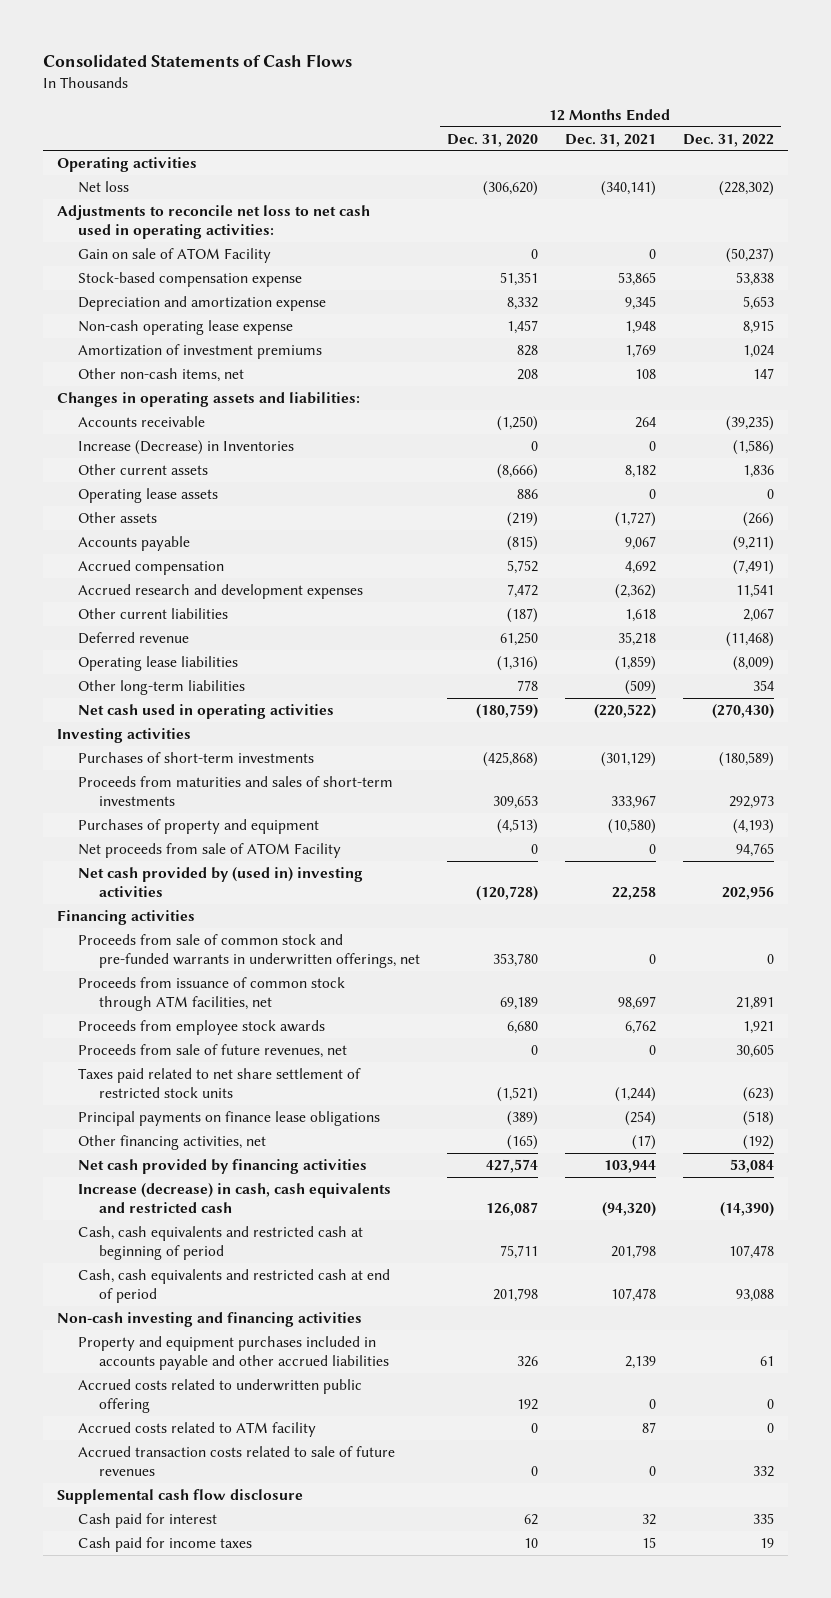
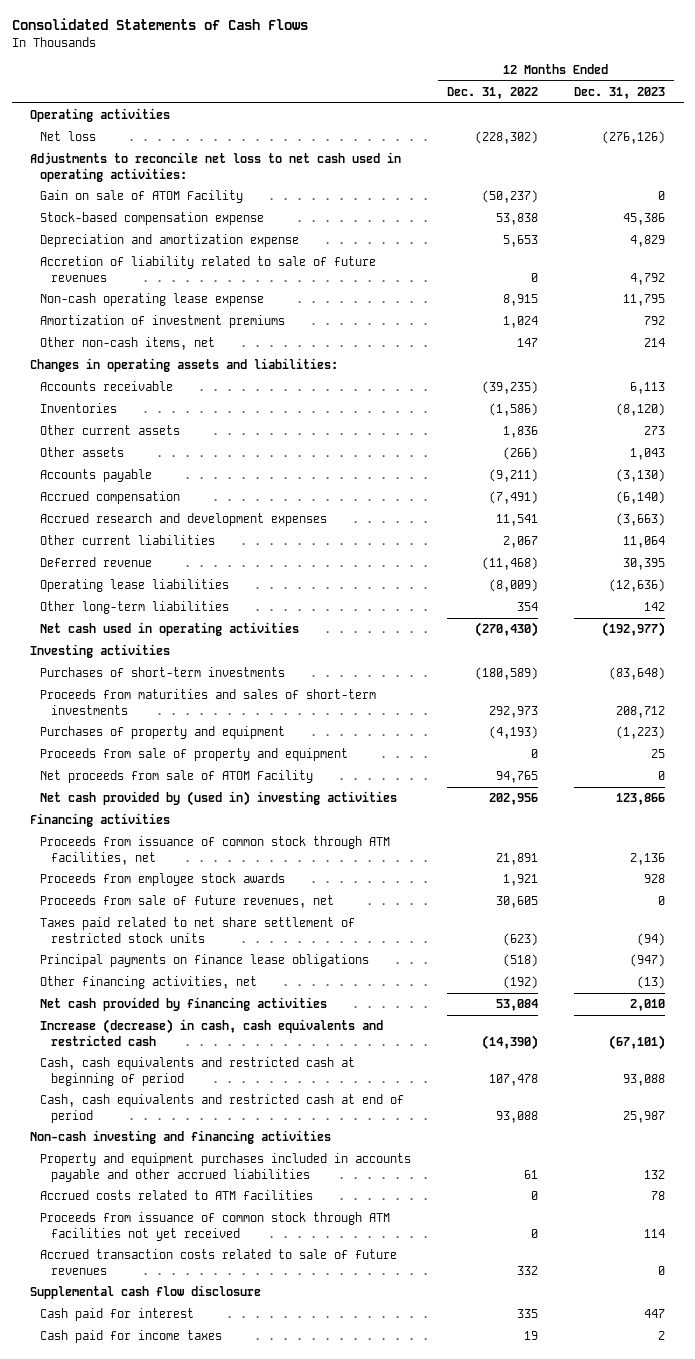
- | 12 Months Ended Dec. 31, 2020 | 12 Months Ended Dec. 31, 2021 | 12 Months Ended Dec. 31, 2022
+ | 12 Months Ended Dec. 31, 2022 | 12 Months Ended Dec. 31, 2023
+ Accretion of liability related to sale of future revenues | 0 | 4,792
- Increase (Decrease) in Inventories | 0 | 0 | (1,586)
+ Inventories | (1,586) | (8,120)
- Operating lease assets | 886 | 0 | 0
+ Proceeds from sale of property and equipment | 0 | 25
- Proceeds from sale of common stock and pre-funded warrants in underwritten offerings, net | 353,780 | 0 | 0
- Accrued costs related to underwritten public offering | 192 | 0 | 0
- Accrued costs related to ATM facility | 0 | 87 | 0
+ Accrued costs related to ATM facilities | 0 | 78
+ Proceeds from issuance of common stock through ATM facilities not yet received | 0 | 114

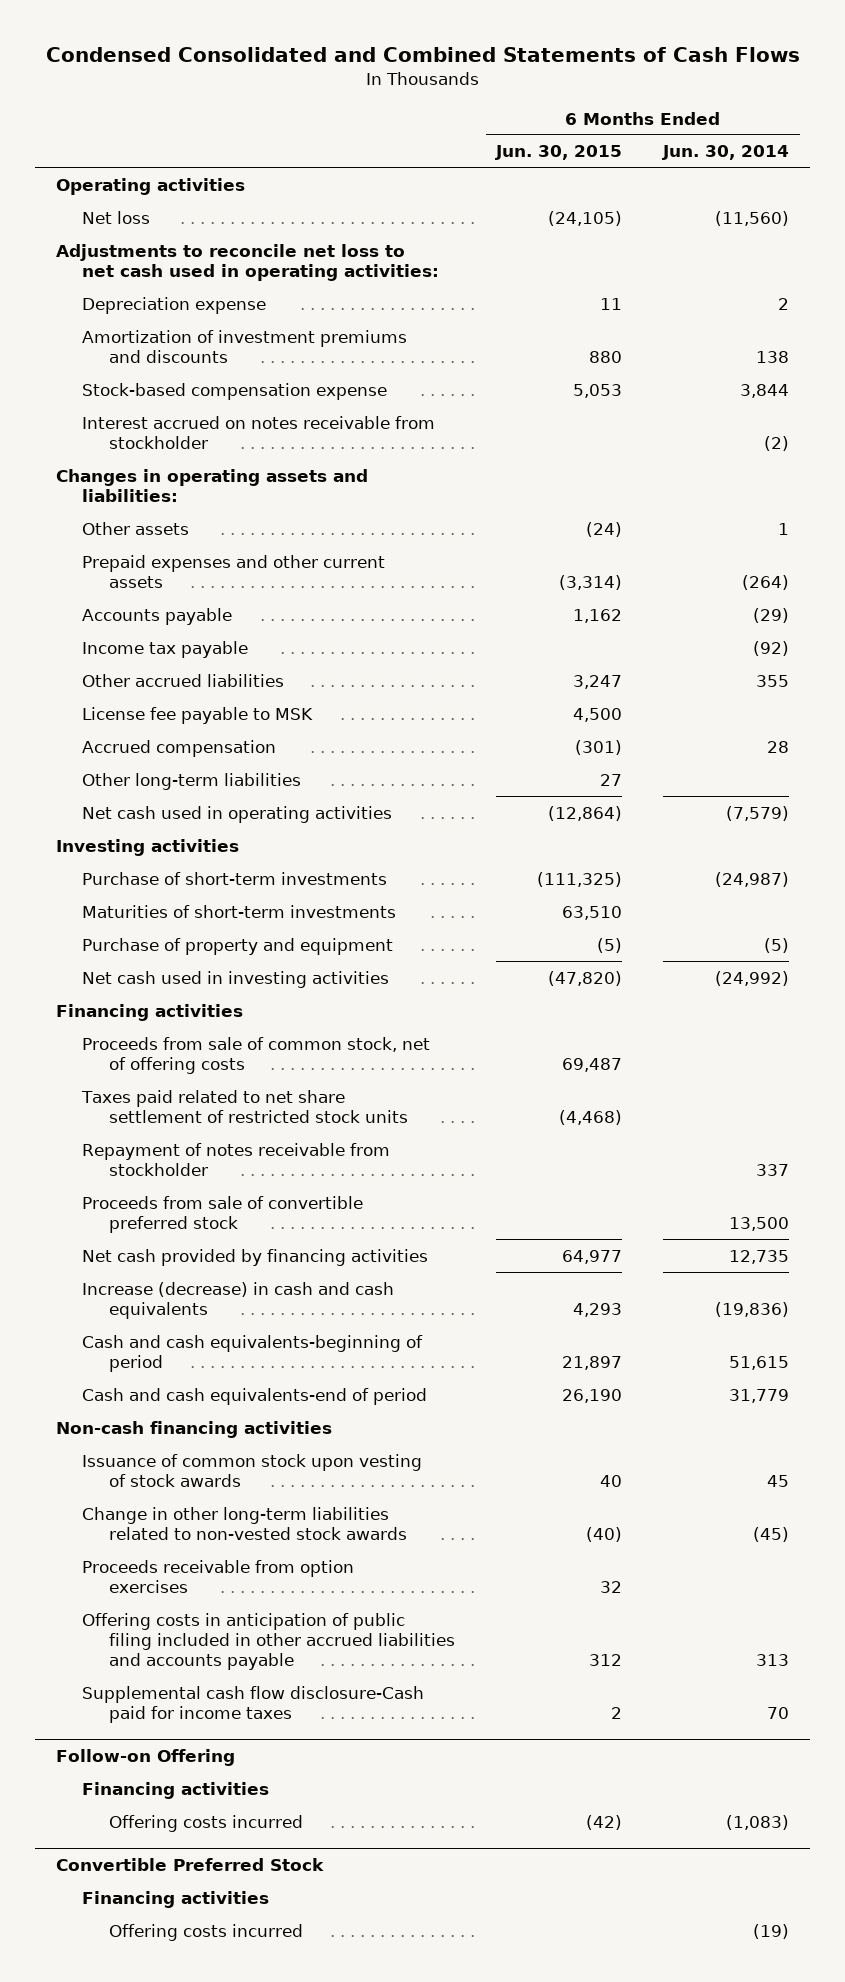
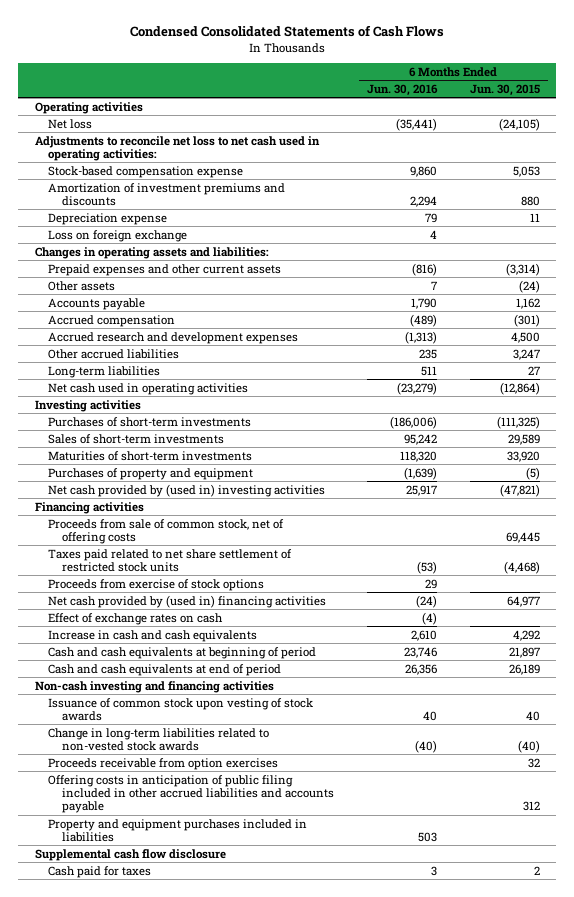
- Condensed Consolidated and Combined Statements of Cash Flows
+ Condensed Consolidated Statements of Cash Flows
- | 6 Months Ended Jun. 30, 2015 | 6 Months Ended Jun. 30, 2014
+ | 6 Months Ended Jun. 30, 2016 | 6 Months Ended Jun. 30, 2015
- Interest accrued on notes receivable from stockholder | | (2)
moved down: Amortization of investment premiums and discounts | 2,294 | 880
moved down: Depreciation expense | 79 | 11
+ Loss on foreign exchange | 4 |
moved down: Other assets | 7 | (24)
- Income tax payable | | (92)
- License fee payable to MSK | 4,500 |
- Other long-term liabilities | 27 |
+ Accrued research and development expenses | (1,313) | 4,500
moved down: Other accrued liabilities | 235 | 3,247
+ Long-term liabilities | 511 | 27
- Purchase of short-term investments | (111,325) | (24,987)
- Maturities of short-term investments | 63,510 |
- Purchase of property and equipment | (5) | (5)
- Net cash used in investing activities | (47,820) | (24,992)
+ Purchases of short-term investments | (186,006) | (111,325)
+ Sales of short-term investments | 95,242 | 29,589
+ Maturities of short-term investments | 118,320 | 33,920
+ Purchases of property and equipment | (1,639) | (5)
+ Net cash provided by (used in) investing activities | 25,917 | (47,821)
- Proceeds from sale of common stock, net of offering costs | 69,487 |
+ Proceeds from sale of common stock, net of offering costs | | 69,445
- Repayment of notes receivable from stockholder | | 337
- Proceeds from sale of convertible preferred stock | | 13,500
- Net cash provided by financing activities | 64,977 | 12,735
- Increase (decrease) in cash and cash equivalents | 4,293 | (19,836)
- Cash and cash equivalents-beginning of period | 21,897 | 51,615
- Cash and cash equivalents-end of period | 26,190 | 31,779
- Non-cash financing activities
+ Proceeds from exercise of stock options | 29 |
+ Net cash provided by (used in) financing activities | (24) | 64,977
+ Effect of exchange rates on cash | (4) |
+ Increase in cash and cash equivalents | 2,610 | 4,292
+ Cash and cash equivalents at beginning of period | 23,746 | 21,897
+ Cash and cash equivalents at end of period | 26,356 | 26,189
+ Non-cash investing and financing activities
- Change in other long-term liabilities related to non-vested stock awards | (40) | (45)
+ Change in long-term liabilities related to non-vested stock awards | (40) | (40)
- Supplemental cash flow disclosure-Cash paid for income taxes | 2 | 70
- Follow-on Offering
- Financing activities
- Offering costs incurred | (42) | (1,083)
- Convertible Preferred Stock
- Financing activities
- Offering costs incurred | | (19)
+ Property and equipment purchases included in liabilities | 503 |
+ Supplemental cash flow disclosure
+ Cash paid for taxes | 3 | 2

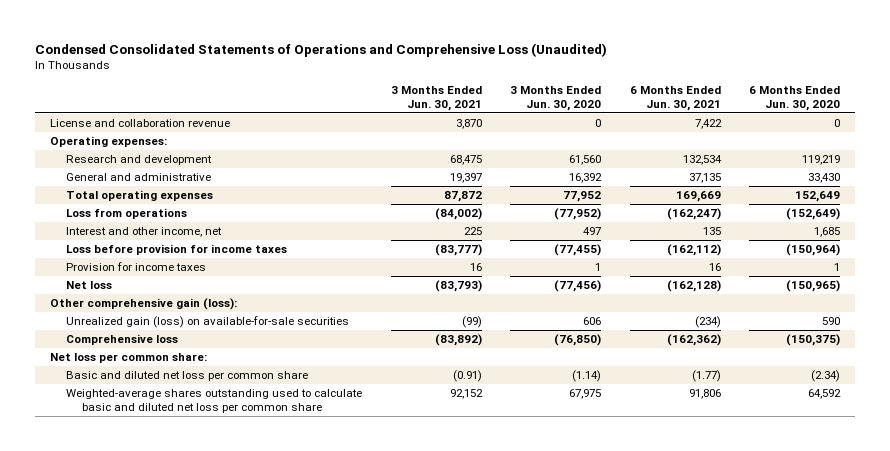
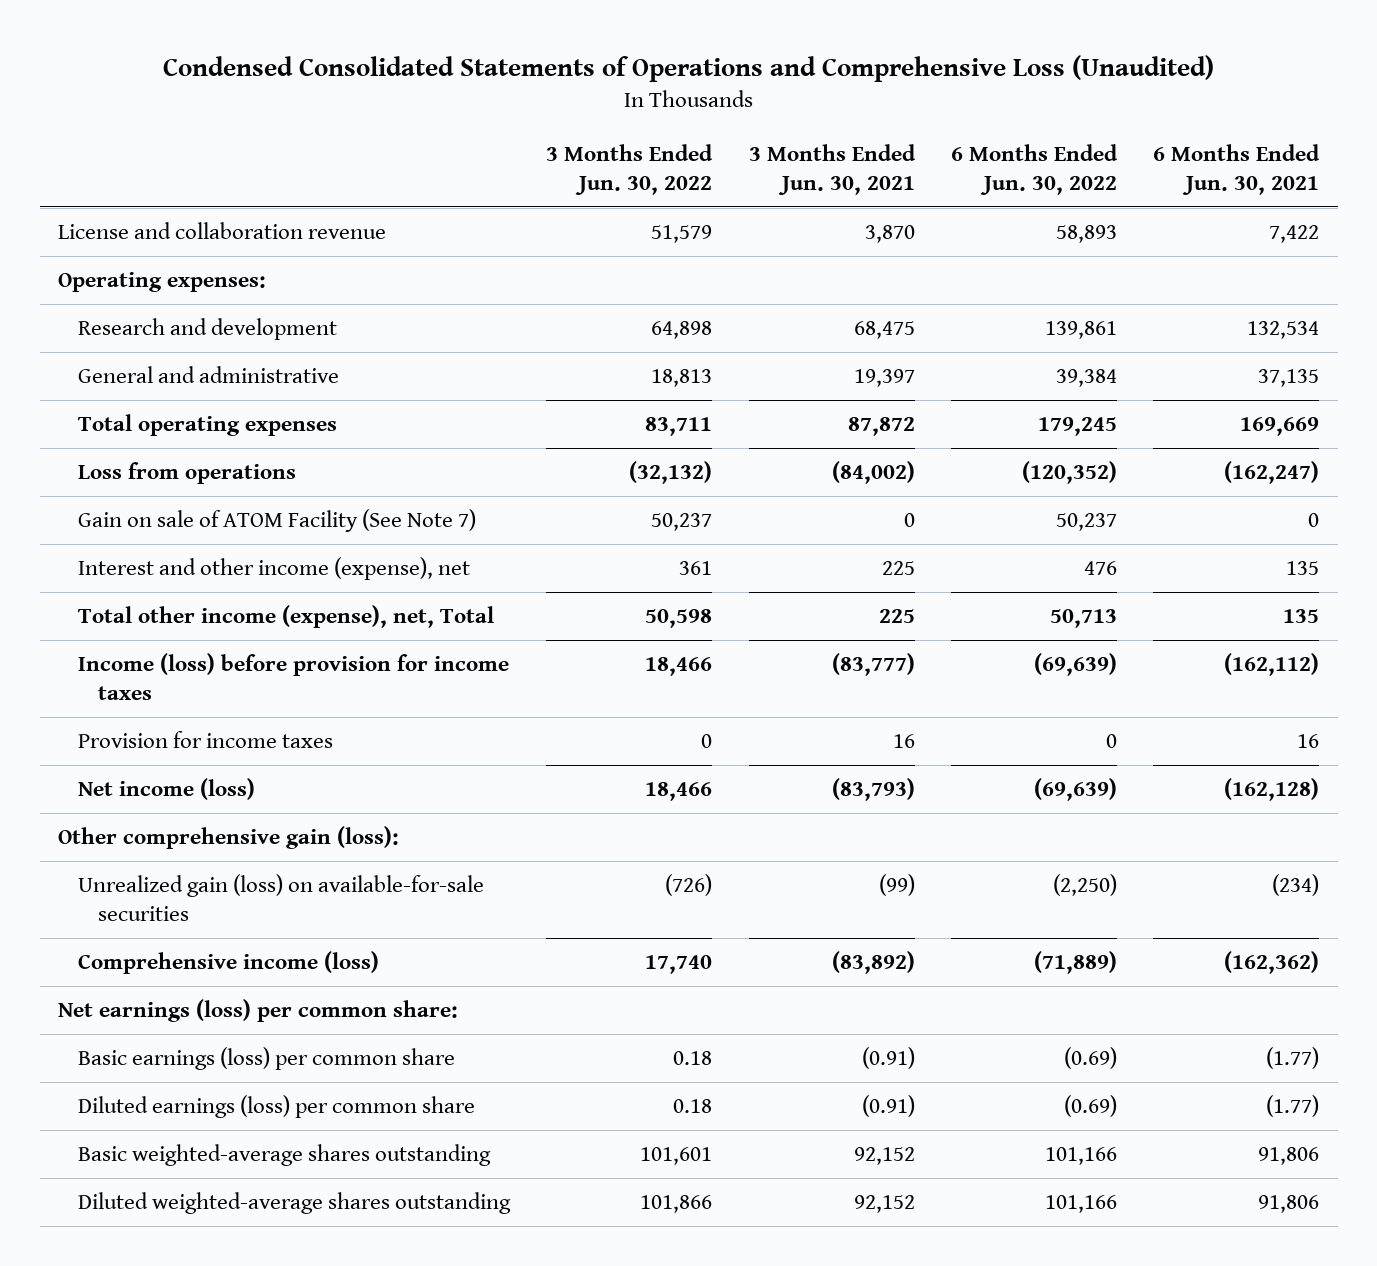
- | 3 Months Ended Jun. 30, 2021 | 3 Months Ended Jun. 30, 2020 | 6 Months Ended Jun. 30, 2021 | 6 Months Ended Jun. 30, 2020
+ | 3 Months Ended Jun. 30, 2022 | 3 Months Ended Jun. 30, 2021 | 6 Months Ended Jun. 30, 2022 | 6 Months Ended Jun. 30, 2021
- Interest and other income, net | 225 | 497 | 135 | 1,685
- Loss before provision for income taxes | (83,777) | (77,455) | (162,112) | (150,964)
+ Gain on sale of ATOM Facility (See Note 7) | 50,237 | 0 | 50,237 | 0
+ Interest and other income (expense), net | 361 | 225 | 476 | 135
+ Total other income (expense), net, Total | 50,598 | 225 | 50,713 | 135
+ Income (loss) before provision for income taxes | 18,466 | (83,777) | (69,639) | (162,112)
- Net loss | (83,793) | (77,456) | (162,128) | (150,965)
+ Net income (loss) | 18,466 | (83,793) | (69,639) | (162,128)
- Comprehensive loss | (83,892) | (76,850) | (162,362) | (150,375)
- Net loss per common share:
- Basic and diluted net loss per common share | (0.91) | (1.14) | (1.77) | (2.34)
- Weighted-average shares outstanding used to calculate basic and diluted net loss per common share | 92,152 | 67,975 | 91,806 | 64,592
+ Comprehensive income (loss) | 17,740 | (83,892) | (71,889) | (162,362)
+ Net earnings (loss) per common share:
+ Basic earnings (loss) per common share | 0.18 | (0.91) | (0.69) | (1.77)
+ Diluted earnings (loss) per common share | 0.18 | (0.91) | (0.69) | (1.77)
+ Basic weighted-average shares outstanding | 101,601 | 92,152 | 101,166 | 91,806
+ Diluted weighted-average shares outstanding | 101,866 | 92,152 | 101,166 | 91,806

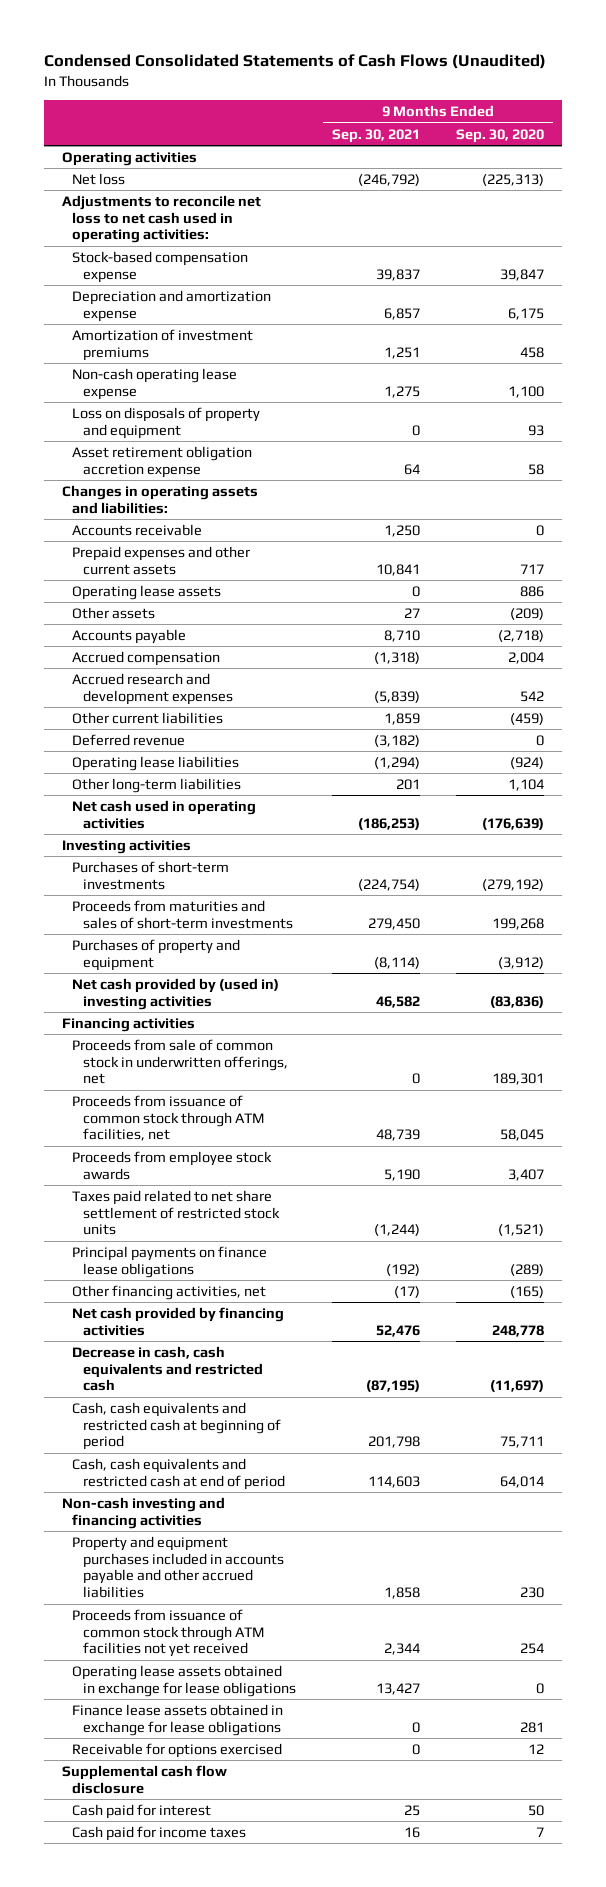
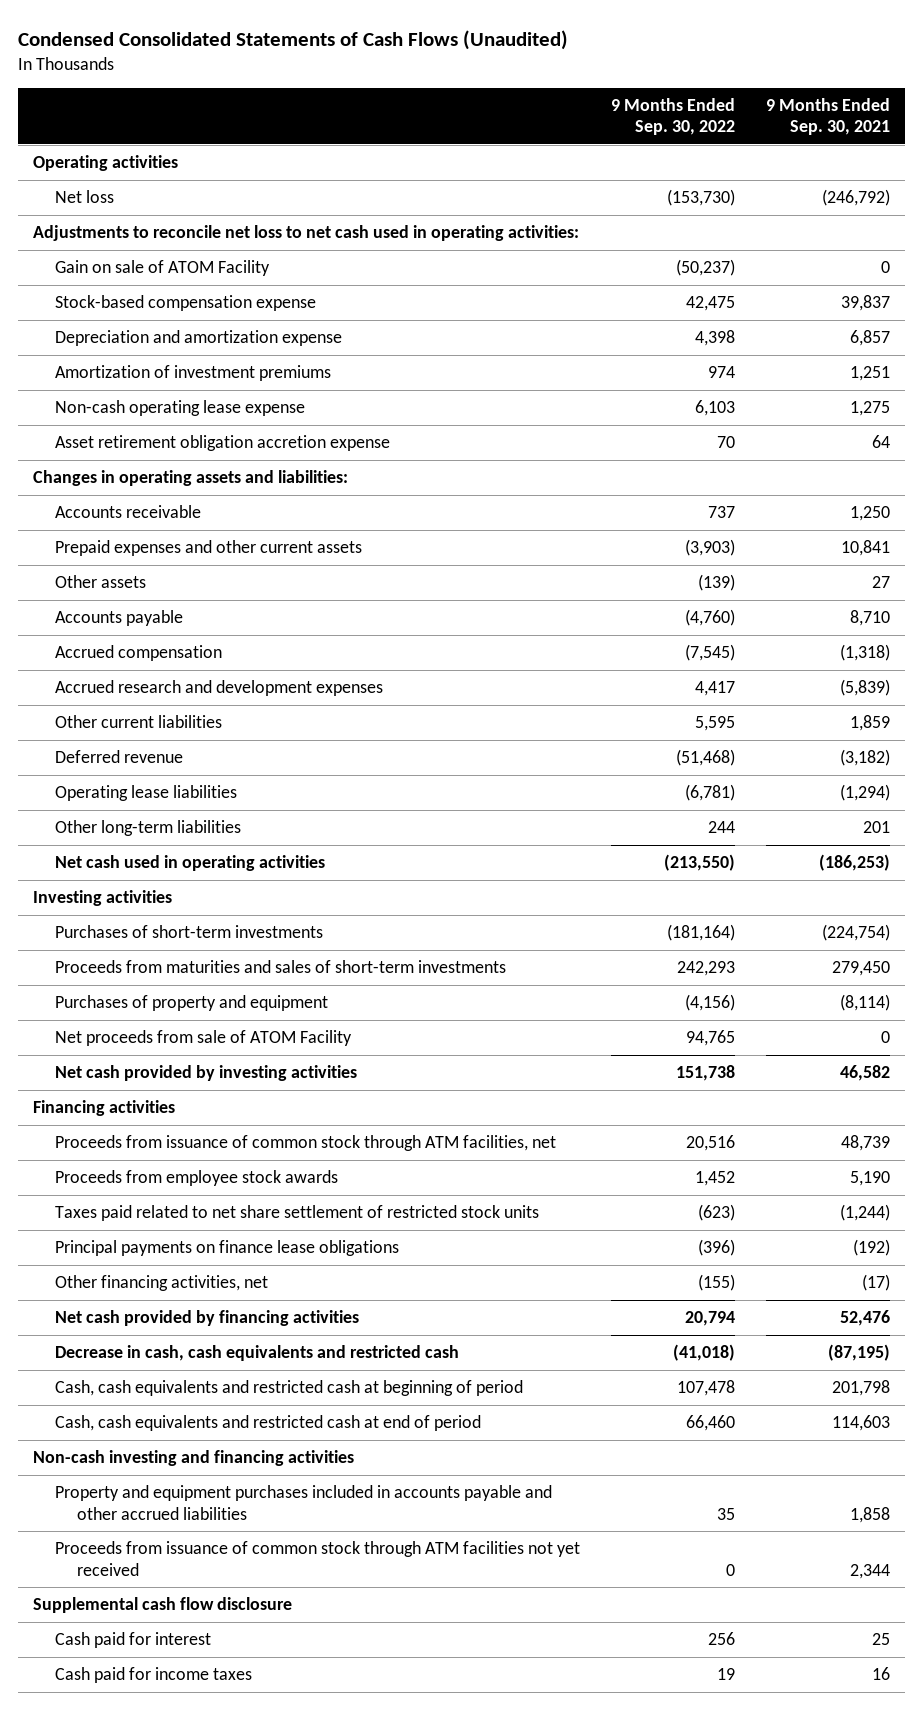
- | 9 Months Ended Sep. 30, 2021 | 9 Months Ended Sep. 30, 2020
+ | 9 Months Ended Sep. 30, 2022 | 9 Months Ended Sep. 30, 2021
+ Gain on sale of ATOM Facility | (50,237) | 0
- Loss on disposals of property and equipment | 0 | 93
- Operating lease assets | 0 | 886
- Net cash provided by (used in) investing activities | 46,582 | (83,836)
+ Net proceeds from sale of ATOM Facility | 94,765 | 0
+ Net cash provided by investing activities | 151,738 | 46,582
- Proceeds from sale of common stock in underwritten offerings, net | 0 | 189,301
- Operating lease assets obtained in exchange for lease obligations | 13,427 | 0
- Finance lease assets obtained in exchange for lease obligations | 0 | 281
- Receivable for options exercised | 0 | 12

